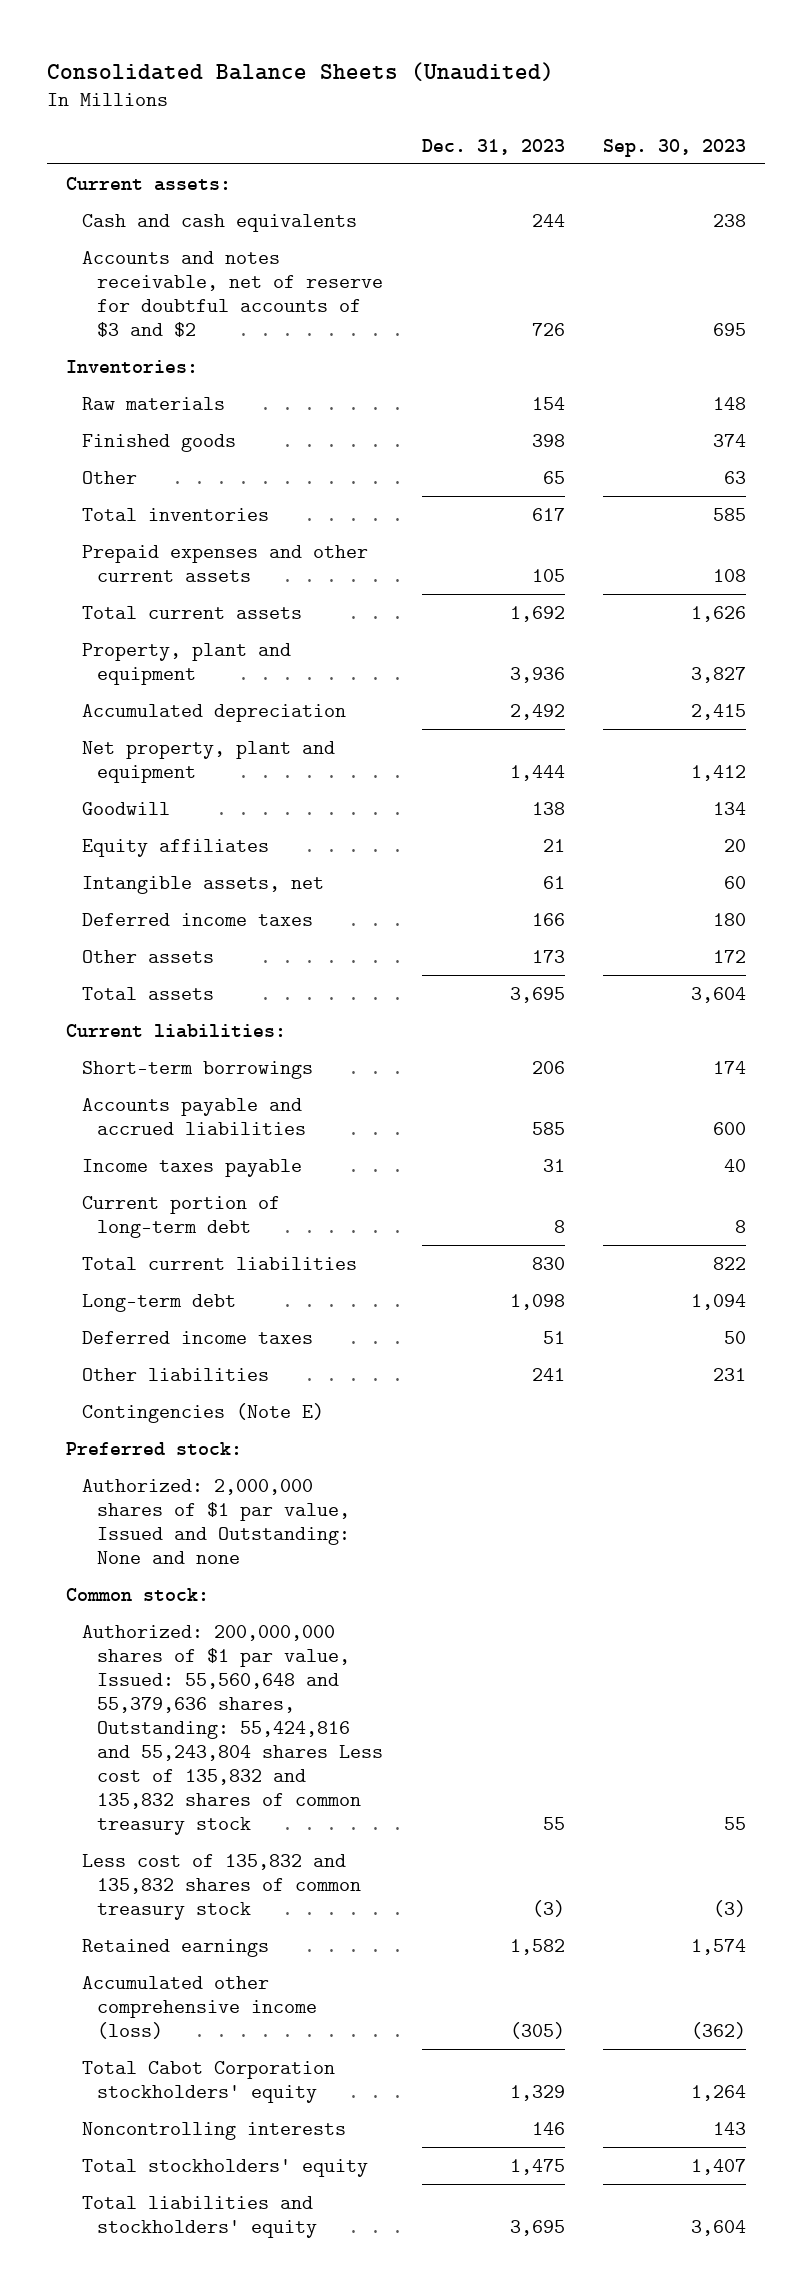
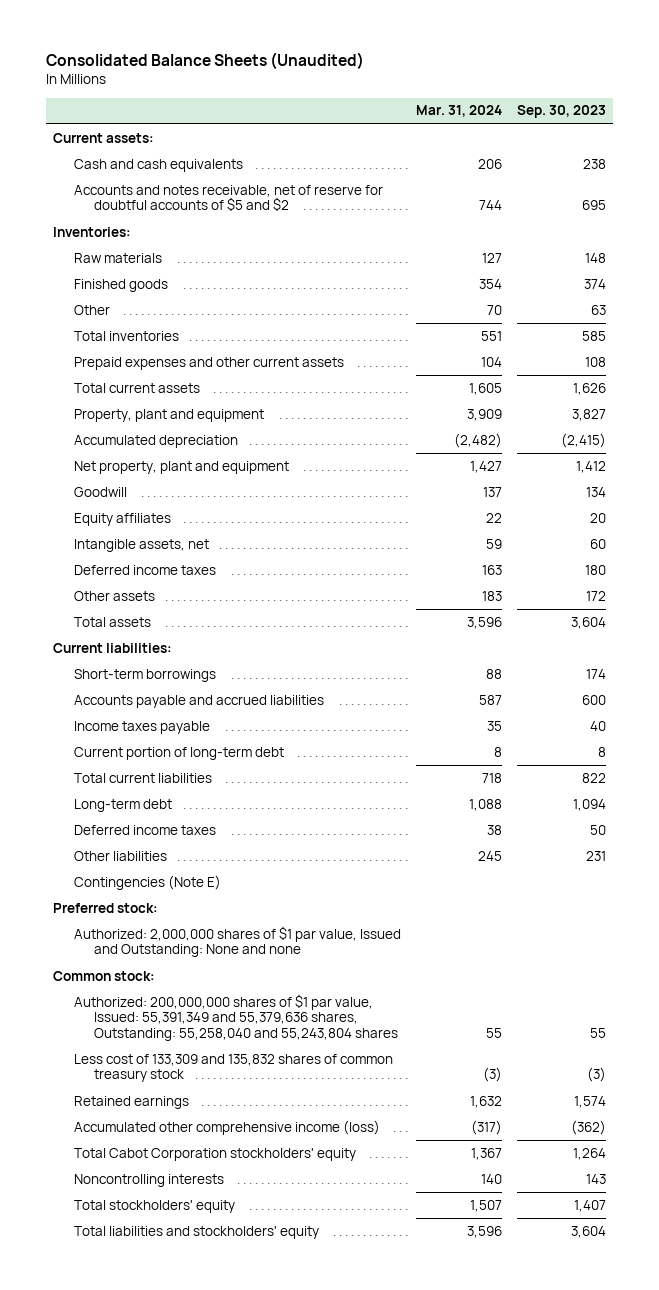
- | Dec. 31, 2023 | Sep. 30, 2023
+ | Mar. 31, 2024 | Sep. 30, 2023
- Accounts and notes receivable, net of reserve for doubtful accounts of $3 and $2 | 726 | 695
+ Accounts and notes receivable, net of reserve for doubtful accounts of $5 and $2 | 744 | 695
- Accumulated depreciation | 2,492 | 2,415
+ Accumulated depreciation | (2,482) | (2,415)
- Authorized: 200,000,000 shares of $1 par value, Issued: 55,560,648 and 55,379,636 shares, Outstanding: 55,424,816 and 55,243,804 shares Less cost of 135,832 and 135,832 shares of common treasury stock | 55 | 55
- Less cost of 135,832 and 135,832 shares of common treasury stock | (3) | (3)
+ Authorized: 200,000,000 shares of $1 par value, Issued: 55,391,349 and 55,379,636 shares, Outstanding: 55,258,040 and 55,243,804 shares | 55 | 55
+ Less cost of 133,309 and 135,832 shares of common treasury stock | (3) | (3)

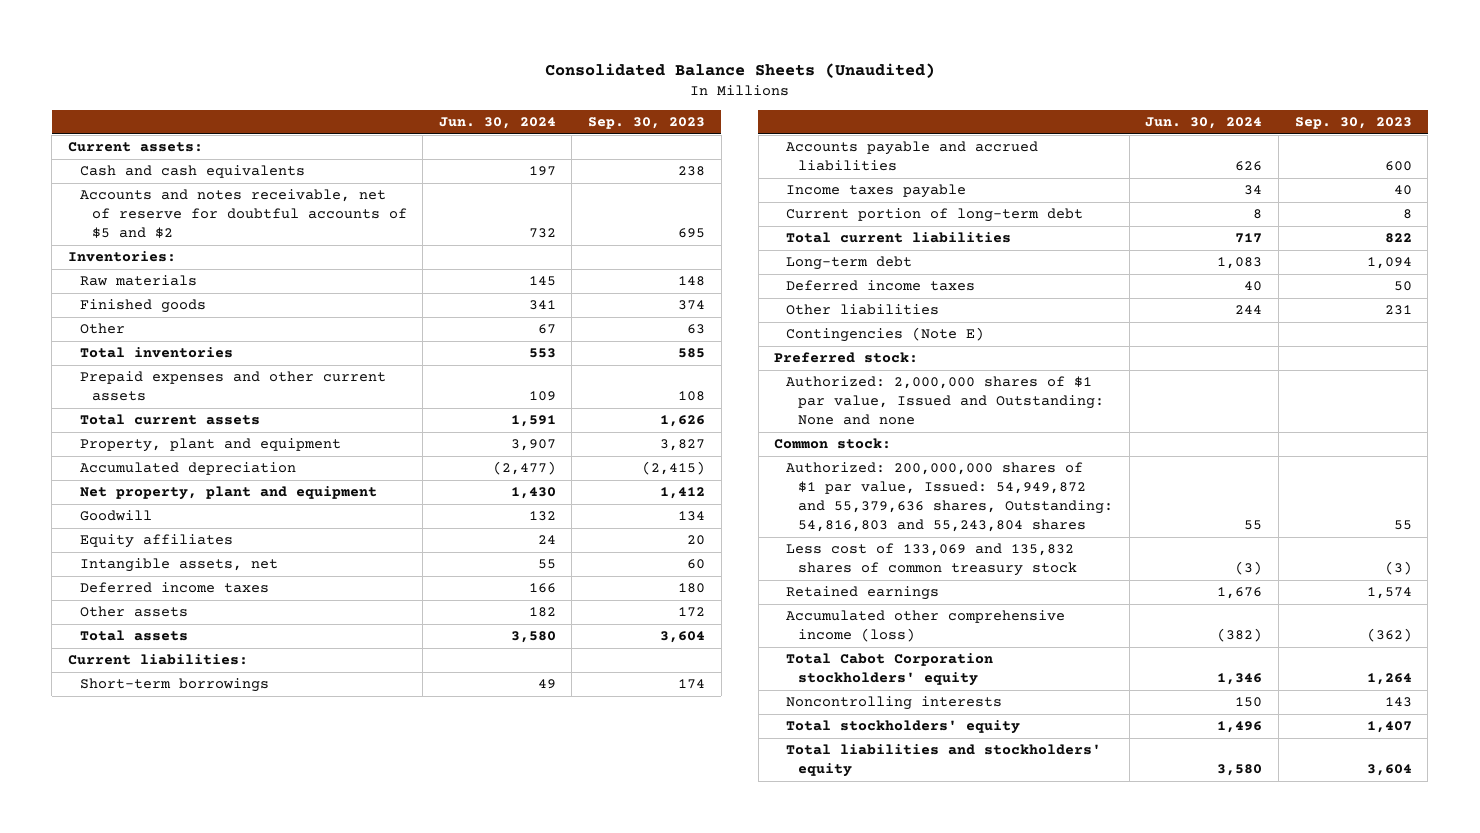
- | Mar. 31, 2024 | Sep. 30, 2023
+ | Jun. 30, 2024 | Sep. 30, 2023
- Authorized: 200,000,000 shares of $1 par value, Issued: 55,391,349 and 55,379,636 shares, Outstanding: 55,258,040 and 55,243,804 shares | 55 | 55
- Less cost of 133,309 and 135,832 shares of common treasury stock | (3) | (3)
+ Authorized: 200,000,000 shares of $1 par value, Issued: 54,949,872 and 55,379,636 shares, Outstanding: 54,816,803 and 55,243,804 shares | 55 | 55
+ Less cost of 133,069 and 135,832 shares of common treasury stock | (3) | (3)

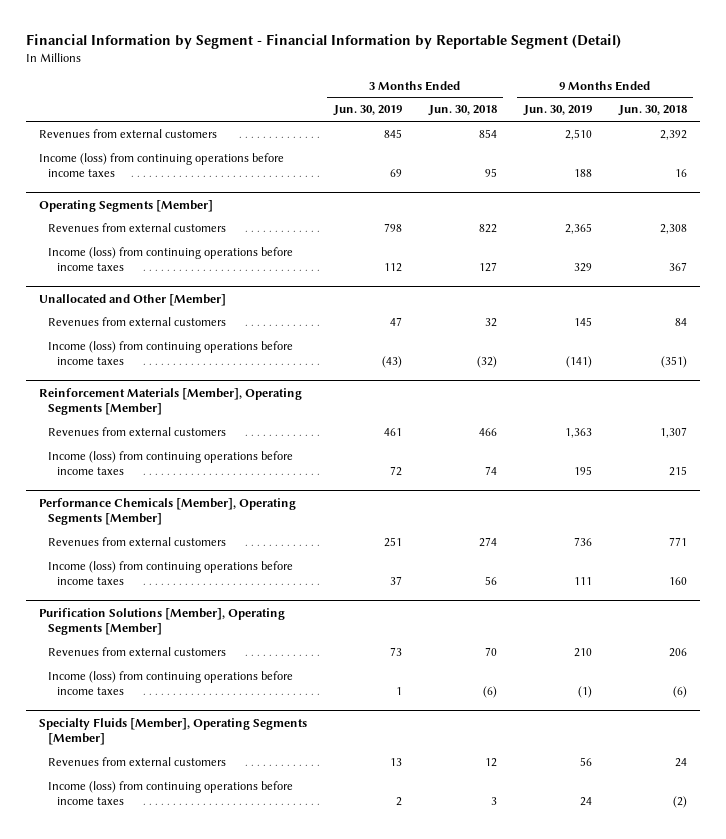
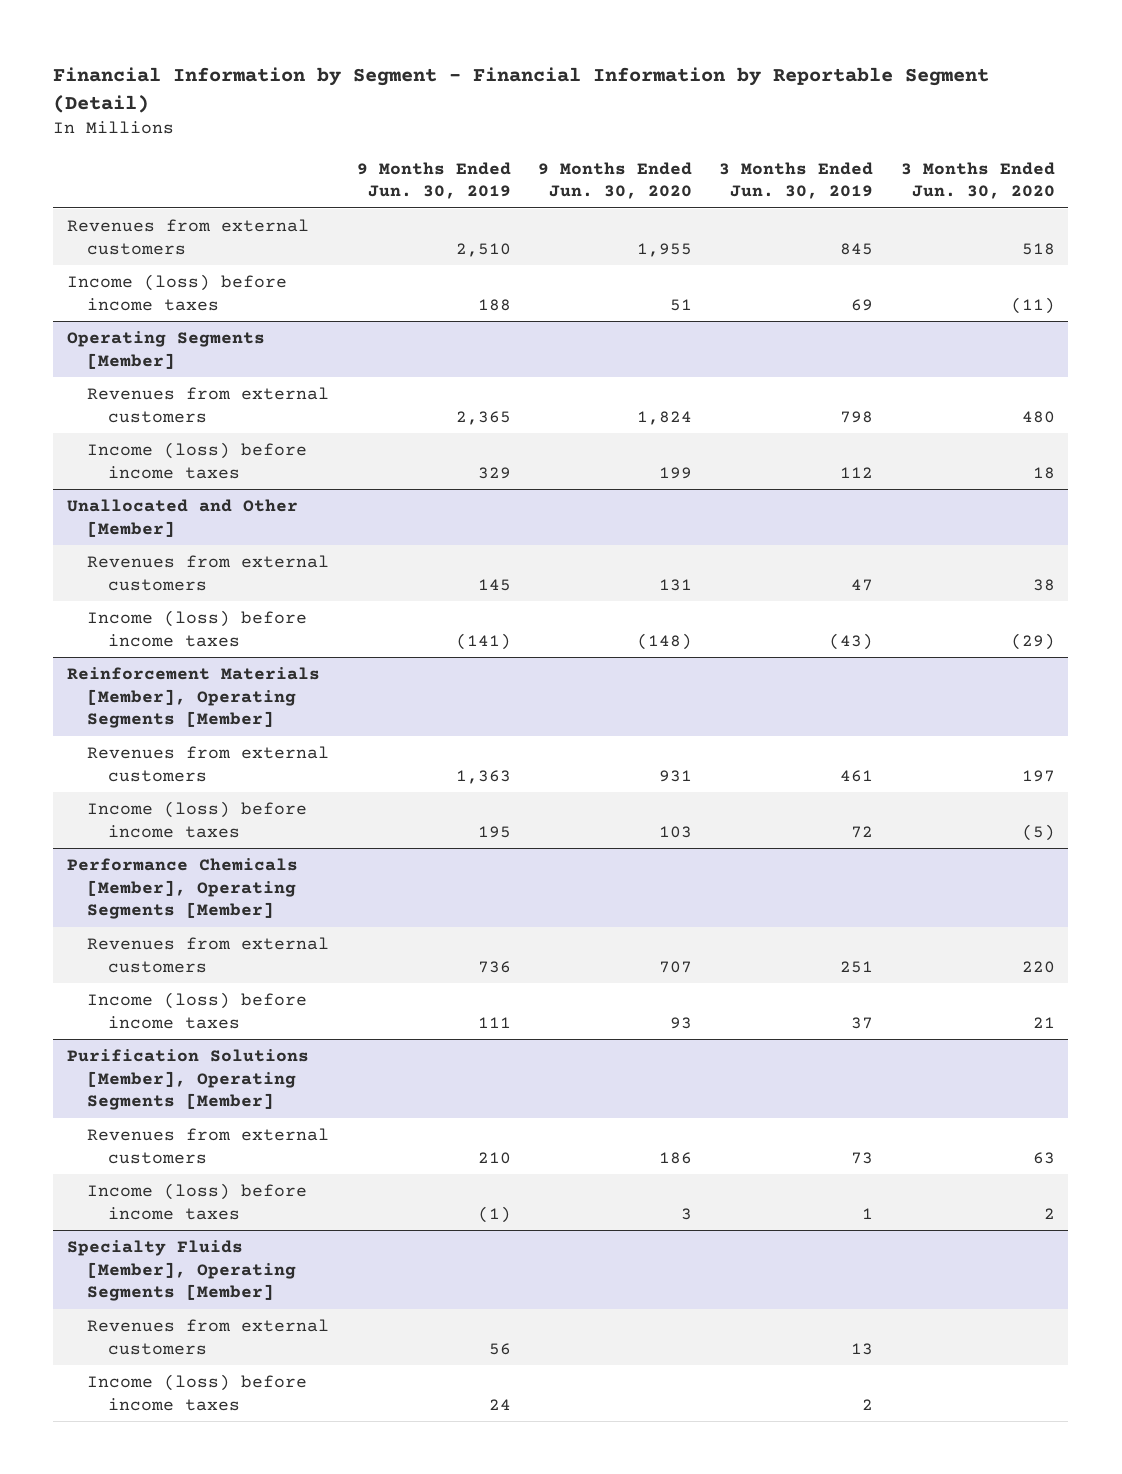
- | 3 Months Ended Jun. 30, 2019 | 3 Months Ended Jun. 30, 2018 | 9 Months Ended Jun. 30, 2019 | 9 Months Ended Jun. 30, 2018
+ | 9 Months Ended Jun. 30, 2019 | 9 Months Ended Jun. 30, 2020 | 3 Months Ended Jun. 30, 2019 | 3 Months Ended Jun. 30, 2020
- Income (loss) from continuing operations before income taxes | 69 | 95 | 188 | 16
+ Income (loss) before income taxes | 188 | 51 | 69 | (11)
@ Operating Segments [Member]
- Income (loss) from continuing operations before income taxes | 112 | 127 | 329 | 367
+ Income (loss) before income taxes | 329 | 199 | 112 | 18
@ Unallocated and Other [Member]
- Income (loss) from continuing operations before income taxes | (43) | (32) | (141) | (351)
+ Income (loss) before income taxes | (141) | (148) | (43) | (29)
@ Reinforcement Materials [Member], Operating Segments [Member]
- Income (loss) from continuing operations before income taxes | 72 | 74 | 195 | 215
+ Income (loss) before income taxes | 195 | 103 | 72 | (5)
@ Performance Chemicals [Member], Operating Segments [Member]
- Income (loss) from continuing operations before income taxes | 37 | 56 | 111 | 160
+ Income (loss) before income taxes | 111 | 93 | 37 | 21
@ Purification Solutions [Member], Operating Segments [Member]
- Income (loss) from continuing operations before income taxes | 1 | (6) | (1) | (6)
+ Income (loss) before income taxes | (1) | 3 | 1 | 2
@ Specialty Fluids [Member], Operating Segments [Member]
- Income (loss) from continuing operations before income taxes | 2 | 3 | 24 | (2)
+ Income (loss) before income taxes | 24 | | 2 |

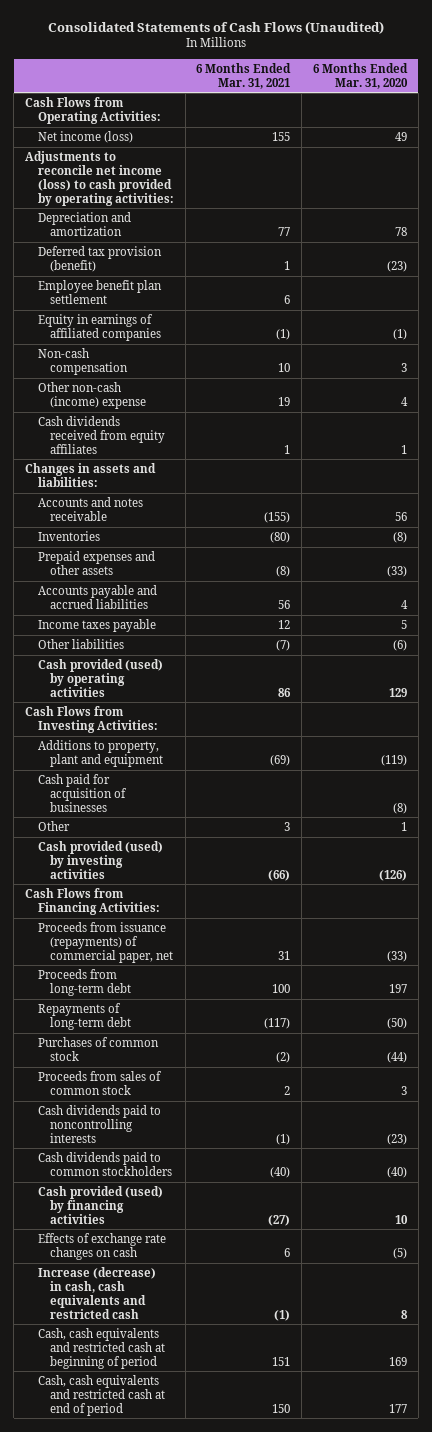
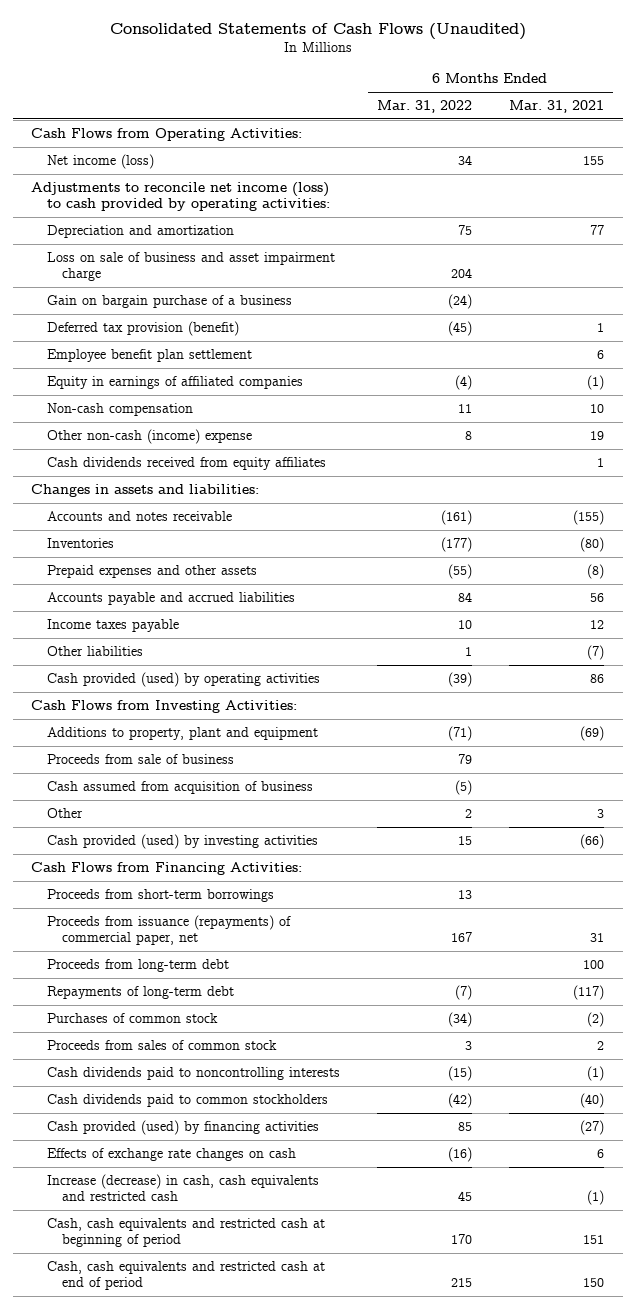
- | 6 Months Ended Mar. 31, 2021 | 6 Months Ended Mar. 31, 2020
+ | 6 Months Ended Mar. 31, 2022 | 6 Months Ended Mar. 31, 2021
+ Loss on sale of business and asset impairment charge | 204 |
+ Gain on bargain purchase of a business | (24) |
- Cash paid for acquisition of businesses | | (8)
+ Proceeds from sale of business | 79 |
+ Cash assumed from acquisition of business | (5) |
+ Proceeds from short-term borrowings | 13 |

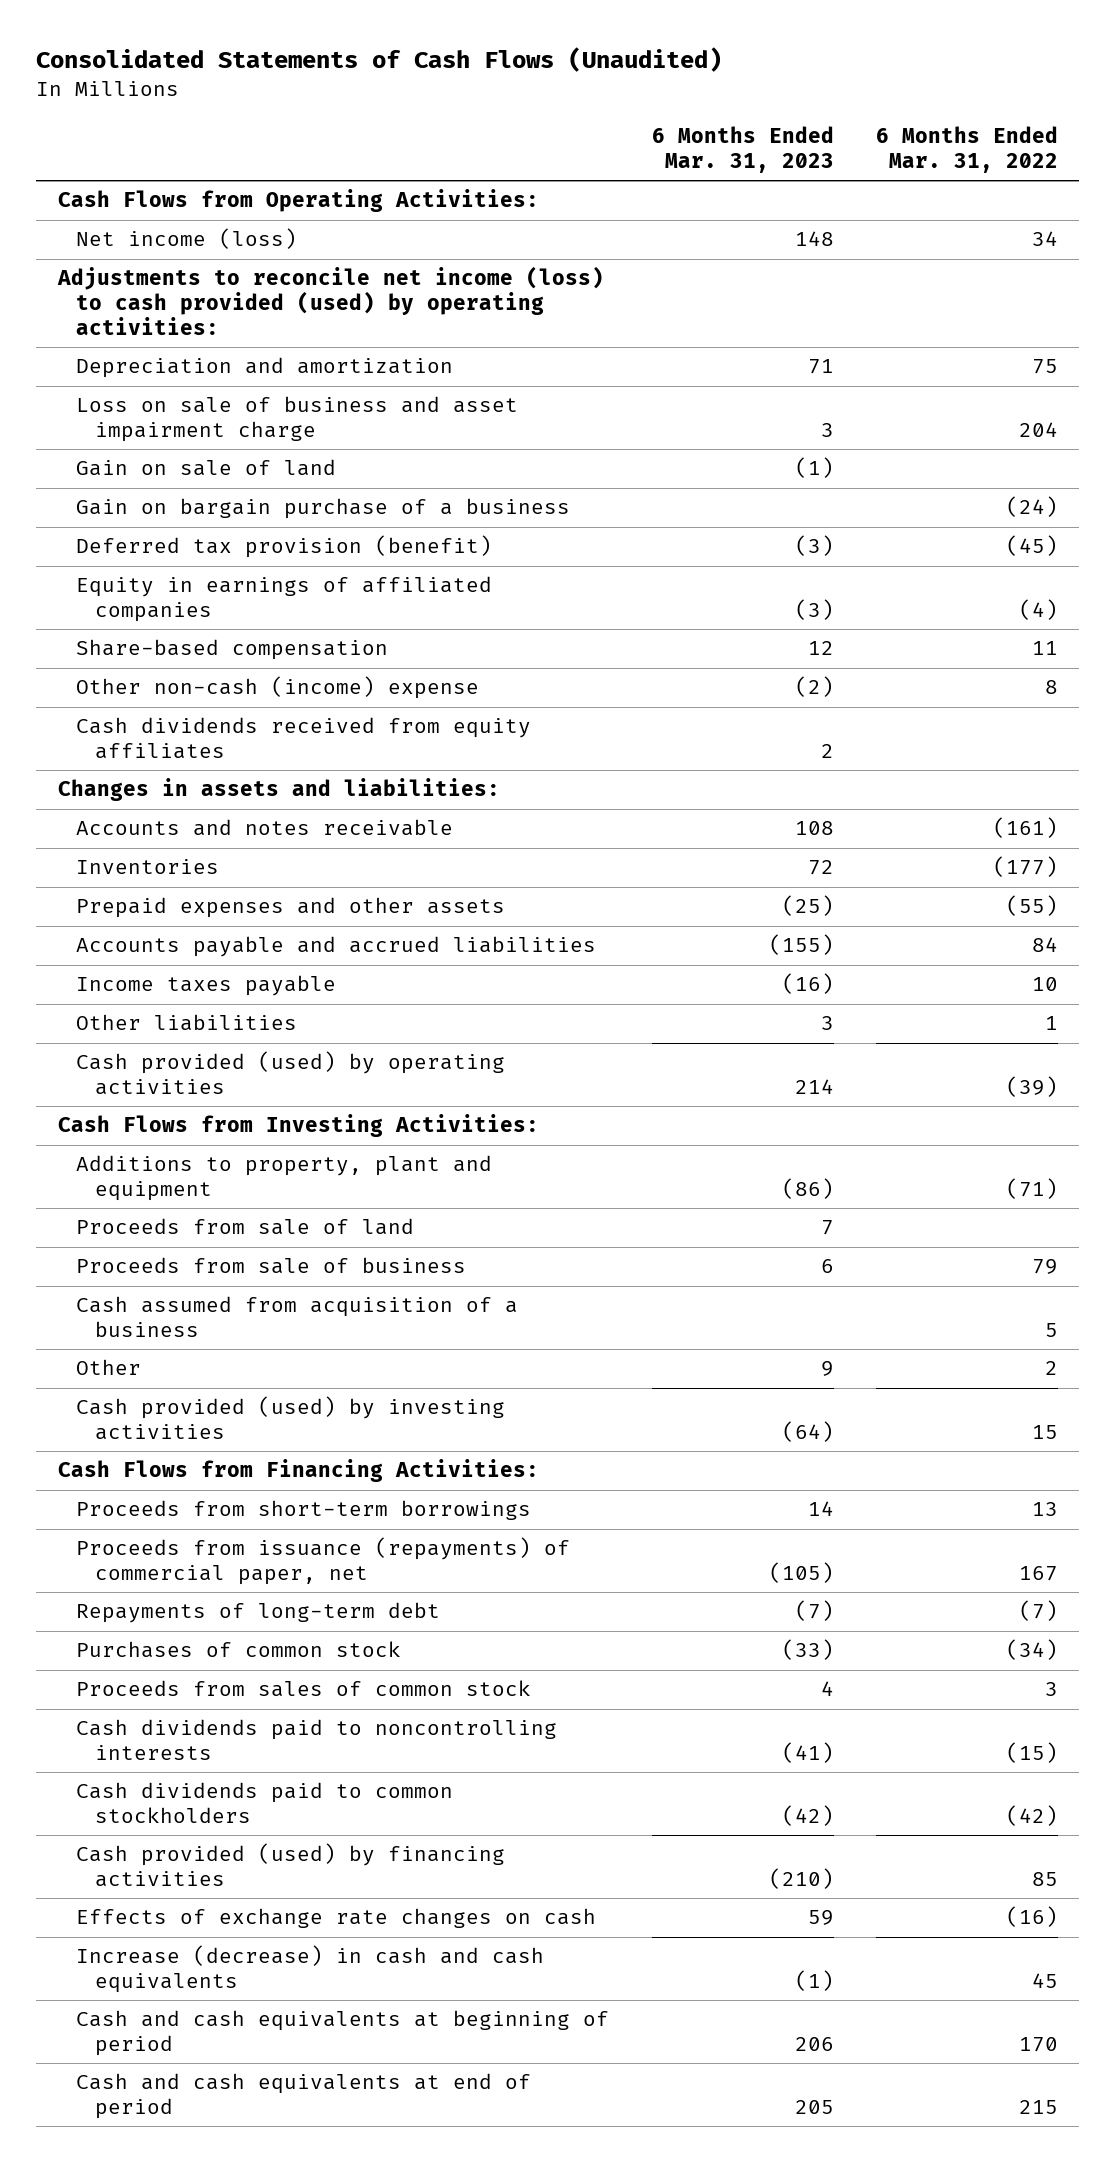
- | 6 Months Ended Mar. 31, 2022 | 6 Months Ended Mar. 31, 2021
+ | 6 Months Ended Mar. 31, 2023 | 6 Months Ended Mar. 31, 2022
- Adjustments to reconcile net income (loss) to cash provided by operating activities:
+ Adjustments to reconcile net income (loss) to cash provided (used) by operating activities:
+ Gain on sale of land | (1) |
- Employee benefit plan settlement | | 6
- Non-cash compensation | 11 | 10
+ Share-based compensation | 12 | 11
+ Proceeds from sale of land | 7 |
- Cash assumed from acquisition of business | (5) |
+ Cash assumed from acquisition of a business | | 5
- Proceeds from long-term debt | | 100
- Increase (decrease) in cash, cash equivalents and restricted cash | 45 | (1)
- Cash, cash equivalents and restricted cash at beginning of period | 170 | 151
- Cash, cash equivalents and restricted cash at end of period | 215 | 150
+ Increase (decrease) in cash and cash equivalents | (1) | 45
+ Cash and cash equivalents at beginning of period | 206 | 170
+ Cash and cash equivalents at end of period | 205 | 215

